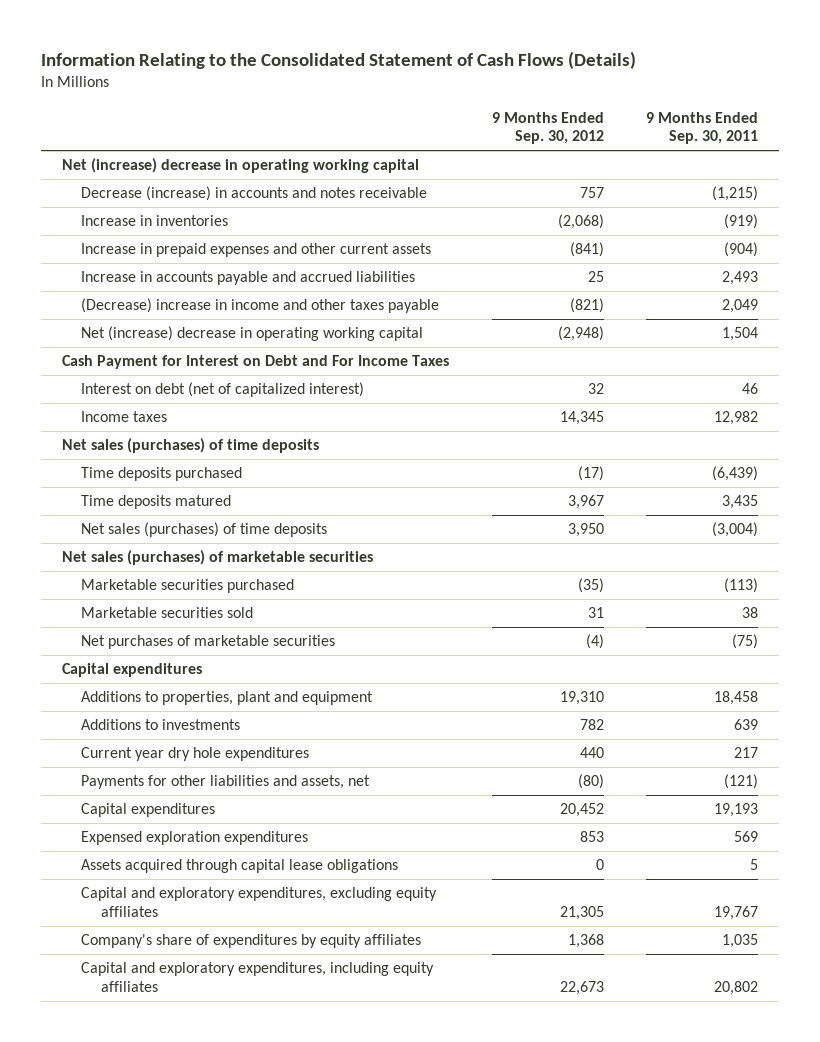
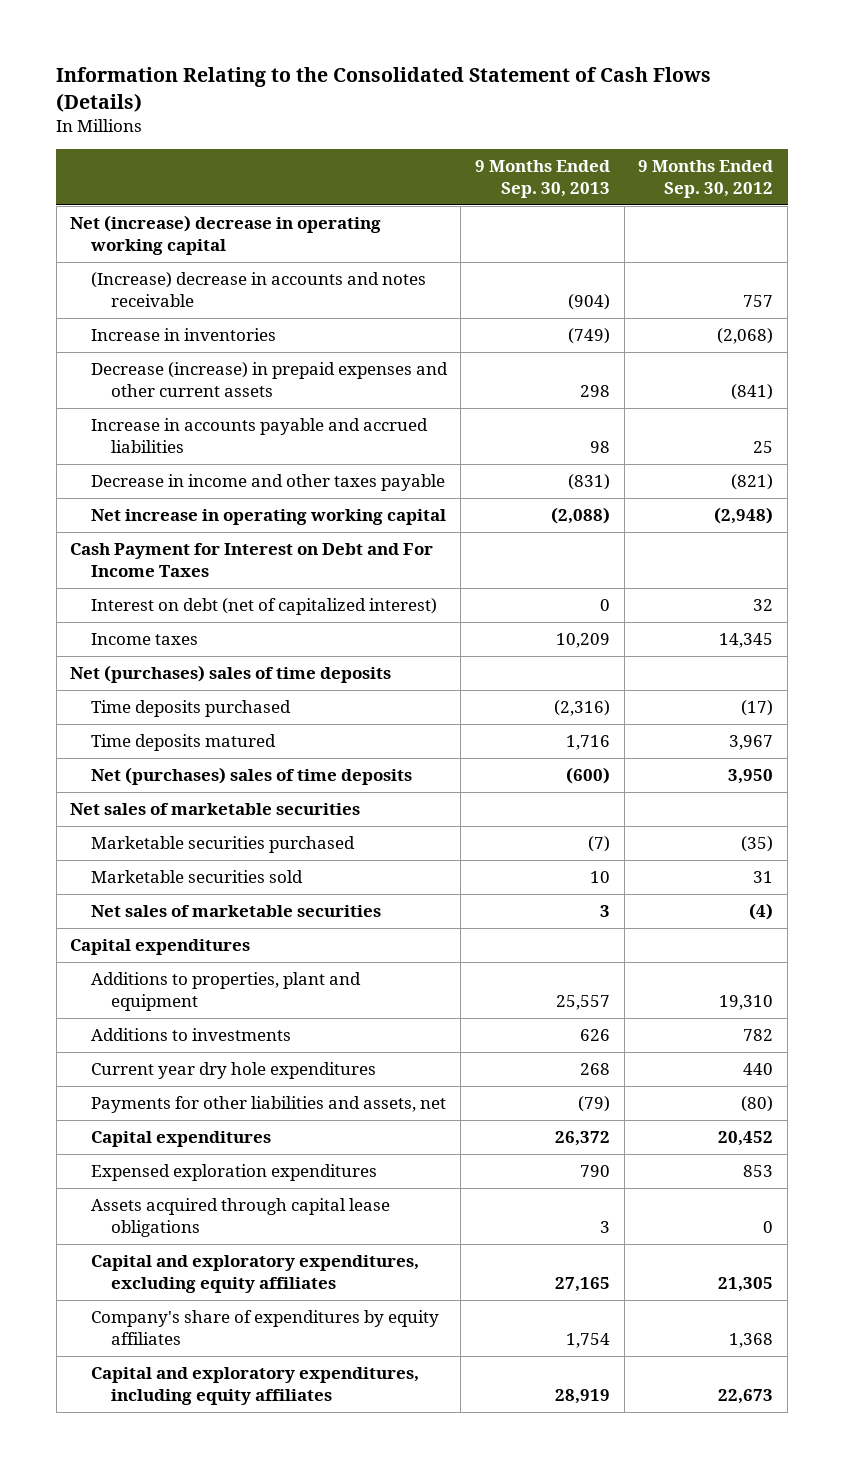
- | 9 Months Ended Sep. 30, 2012 | 9 Months Ended Sep. 30, 2011
+ | 9 Months Ended Sep. 30, 2013 | 9 Months Ended Sep. 30, 2012
- Decrease (increase) in accounts and notes receivable | 757 | (1,215)
+ (Increase) decrease in accounts and notes receivable | (904) | 757
- Increase in prepaid expenses and other current assets | (841) | (904)
+ Decrease (increase) in prepaid expenses and other current assets | 298 | (841)
- (Decrease) increase in income and other taxes payable | (821) | 2,049
- Net (increase) decrease in operating working capital | (2,948) | 1,504
+ Decrease in income and other taxes payable | (831) | (821)
+ Net increase in operating working capital | (2,088) | (2,948)
- Net sales (purchases) of time deposits
+ Net (purchases) sales of time deposits
- Net sales (purchases) of time deposits | 3,950 | (3,004)
- Net sales (purchases) of marketable securities
+ Net (purchases) sales of time deposits | (600) | 3,950
+ Net sales of marketable securities
- Net purchases of marketable securities | (4) | (75)
+ Net sales of marketable securities | 3 | (4)

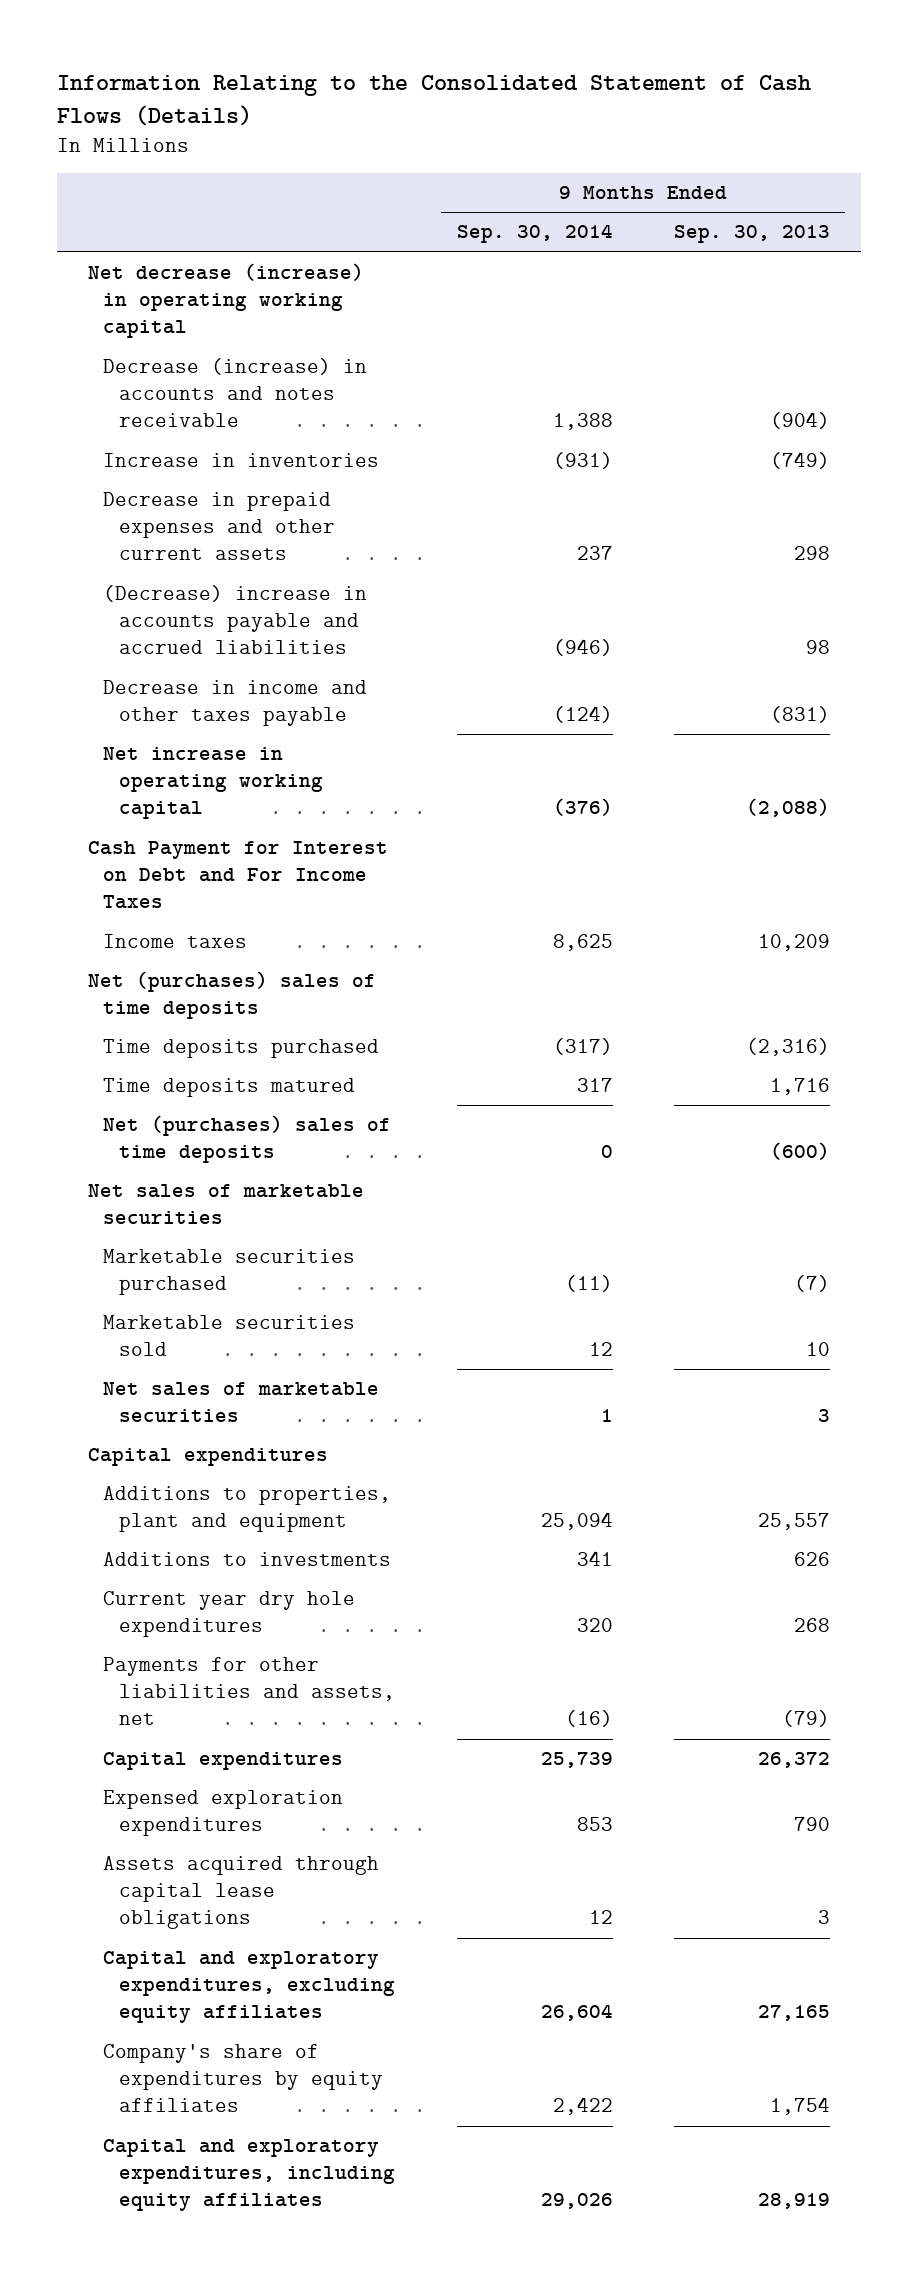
- | 9 Months Ended Sep. 30, 2013 | 9 Months Ended Sep. 30, 2012
+ | 9 Months Ended Sep. 30, 2014 | 9 Months Ended Sep. 30, 2013
- Net (increase) decrease in operating working capital
- (Increase) decrease in accounts and notes receivable | (904) | 757
+ Net decrease (increase) in operating working capital
+ Decrease (increase) in accounts and notes receivable | 1,388 | (904)
- Decrease (increase) in prepaid expenses and other current assets | 298 | (841)
- Increase in accounts payable and accrued liabilities | 98 | 25
+ Decrease in prepaid expenses and other current assets | 237 | 298
+ (Decrease) increase in accounts payable and accrued liabilities | (946) | 98
- Interest on debt (net of capitalized interest) | 0 | 32

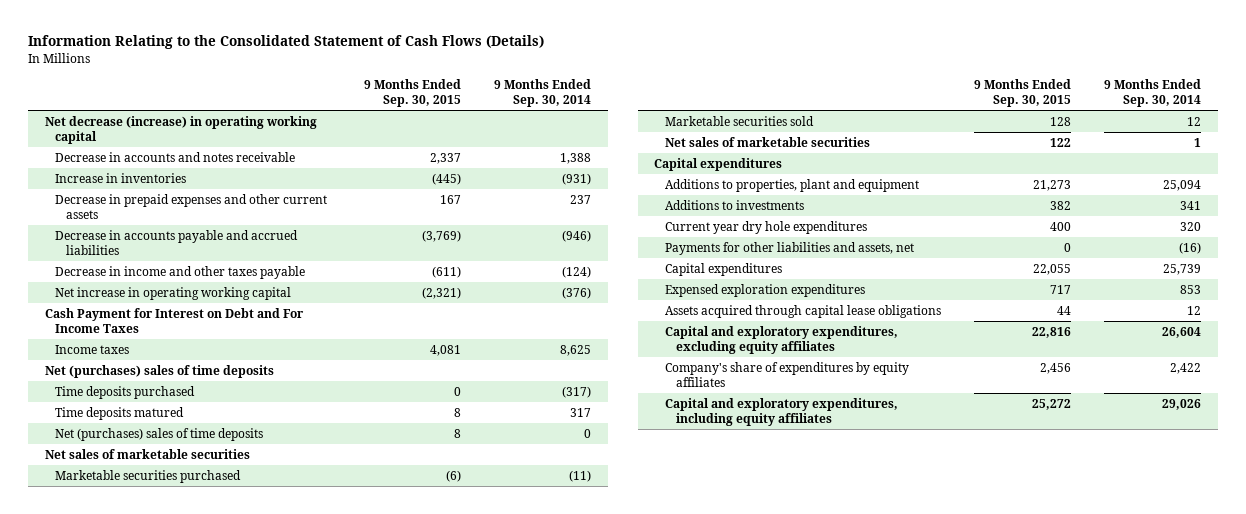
- | 9 Months Ended Sep. 30, 2014 | 9 Months Ended Sep. 30, 2013
+ | 9 Months Ended Sep. 30, 2015 | 9 Months Ended Sep. 30, 2014
- Decrease (increase) in accounts and notes receivable | 1,388 | (904)
+ Decrease in accounts and notes receivable | 2,337 | 1,388
- (Decrease) increase in accounts payable and accrued liabilities | (946) | 98
+ Decrease in accounts payable and accrued liabilities | (3,769) | (946)

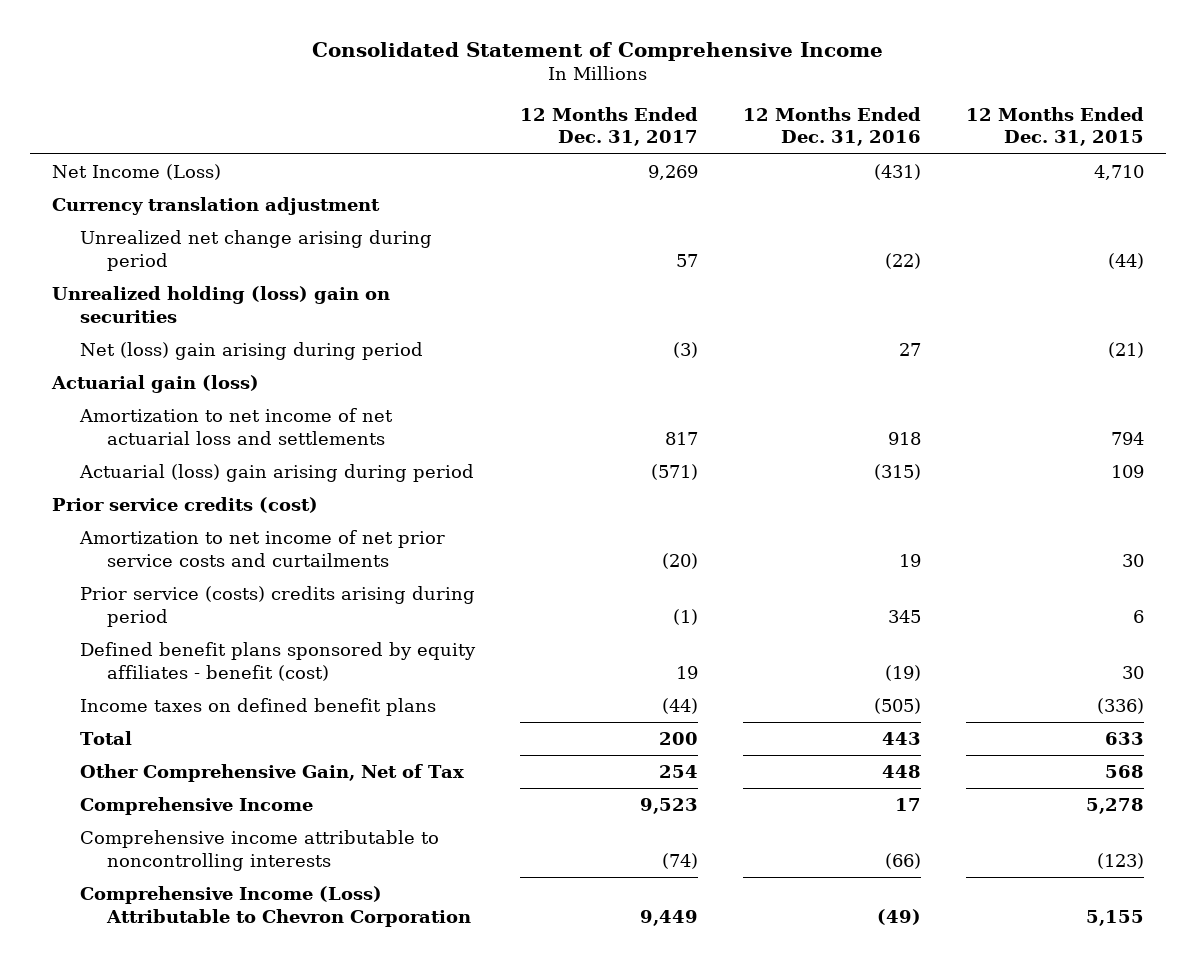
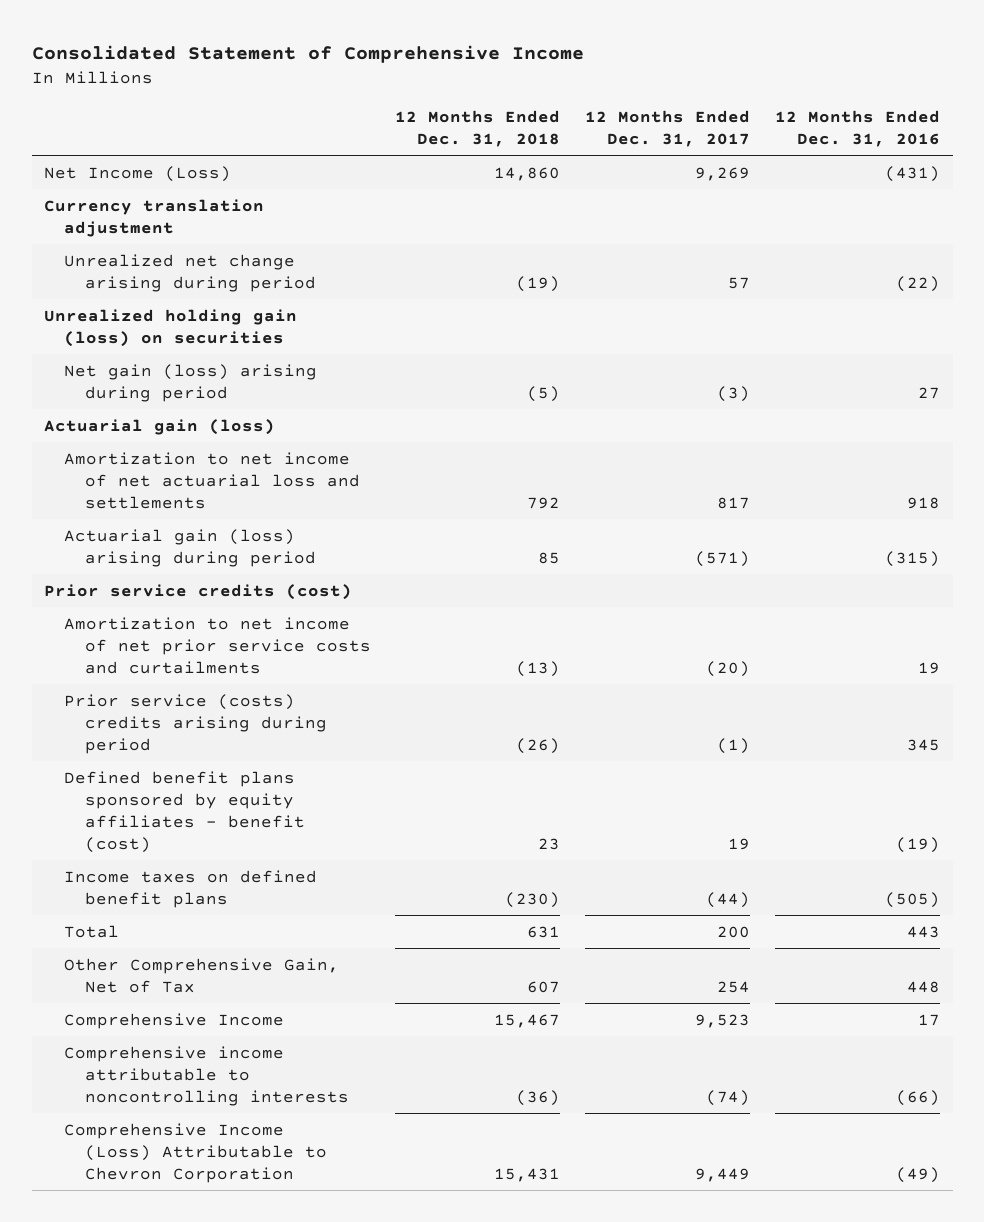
- | 12 Months Ended Dec. 31, 2017 | 12 Months Ended Dec. 31, 2016 | 12 Months Ended Dec. 31, 2015
+ | 12 Months Ended Dec. 31, 2018 | 12 Months Ended Dec. 31, 2017 | 12 Months Ended Dec. 31, 2016
- Unrealized holding (loss) gain on securities
- Net (loss) gain arising during period | (3) | 27 | (21)
+ Unrealized holding gain (loss) on securities
+ Net gain (loss) arising during period | (5) | (3) | 27
- Actuarial (loss) gain arising during period | (571) | (315) | 109
+ Actuarial gain (loss) arising during period | 85 | (571) | (315)

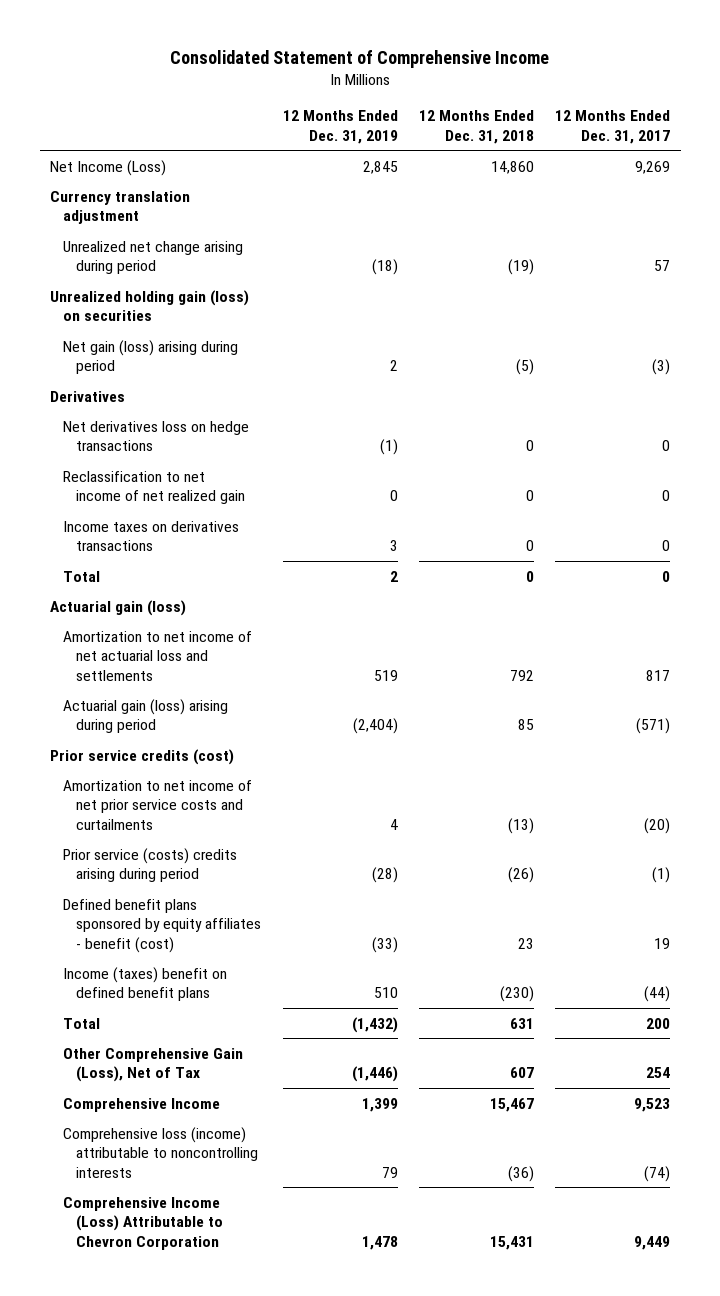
- | 12 Months Ended Dec. 31, 2018 | 12 Months Ended Dec. 31, 2017 | 12 Months Ended Dec. 31, 2016
+ | 12 Months Ended Dec. 31, 2019 | 12 Months Ended Dec. 31, 2018 | 12 Months Ended Dec. 31, 2017
+ Derivatives
+ Net derivatives loss on hedge transactions | (1) | 0 | 0
+ Reclassification to net income of net realized gain | 0 | 0 | 0
+ Income taxes on derivatives transactions | 3 | 0 | 0
+ Total | 2 | 0 | 0
- Income taxes on defined benefit plans | (230) | (44) | (505)
+ Income (taxes) benefit on defined benefit plans | 510 | (230) | (44)
- Other Comprehensive Gain, Net of Tax | 607 | 254 | 448
+ Other Comprehensive Gain (Loss), Net of Tax | (1,446) | 607 | 254
- Comprehensive income attributable to noncontrolling interests | (36) | (74) | (66)
+ Comprehensive loss (income) attributable to noncontrolling interests | 79 | (36) | (74)

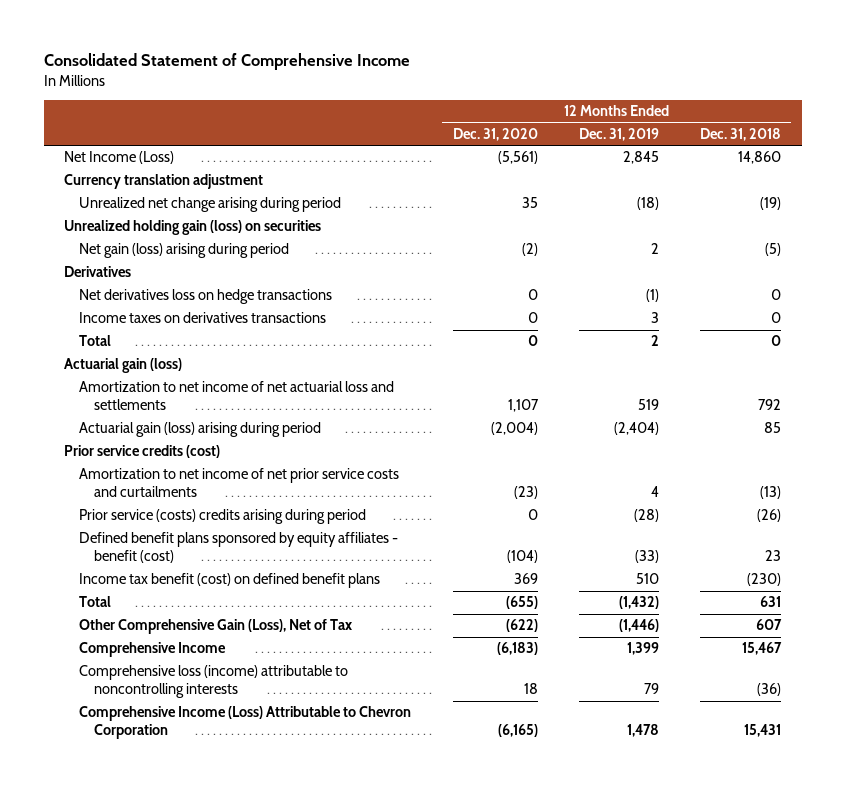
- | 12 Months Ended Dec. 31, 2019 | 12 Months Ended Dec. 31, 2018 | 12 Months Ended Dec. 31, 2017
+ | 12 Months Ended Dec. 31, 2020 | 12 Months Ended Dec. 31, 2019 | 12 Months Ended Dec. 31, 2018
- Reclassification to net income of net realized gain | 0 | 0 | 0
- Income (taxes) benefit on defined benefit plans | 510 | (230) | (44)
+ Income tax benefit (cost) on defined benefit plans | 369 | 510 | (230)

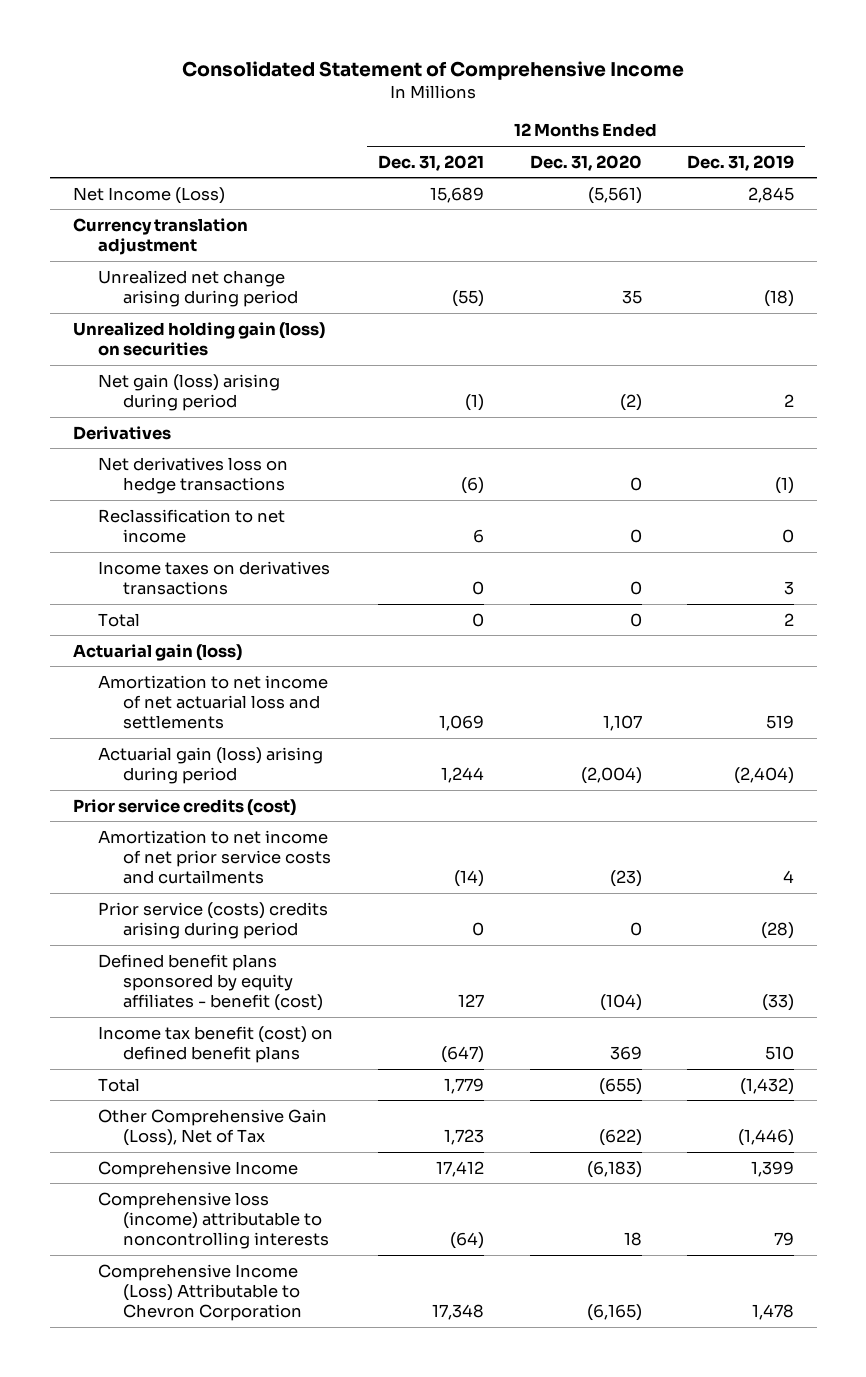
- | 12 Months Ended Dec. 31, 2020 | 12 Months Ended Dec. 31, 2019 | 12 Months Ended Dec. 31, 2018
+ | 12 Months Ended Dec. 31, 2021 | 12 Months Ended Dec. 31, 2020 | 12 Months Ended Dec. 31, 2019
+ Reclassification to net income | 6 | 0 | 0

